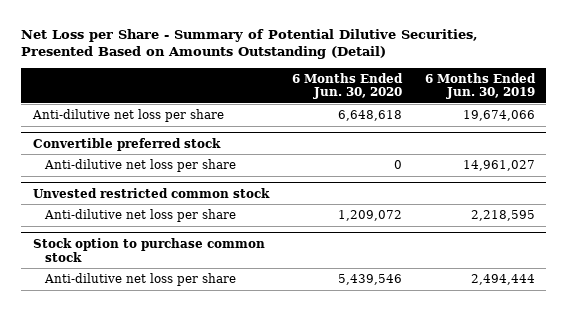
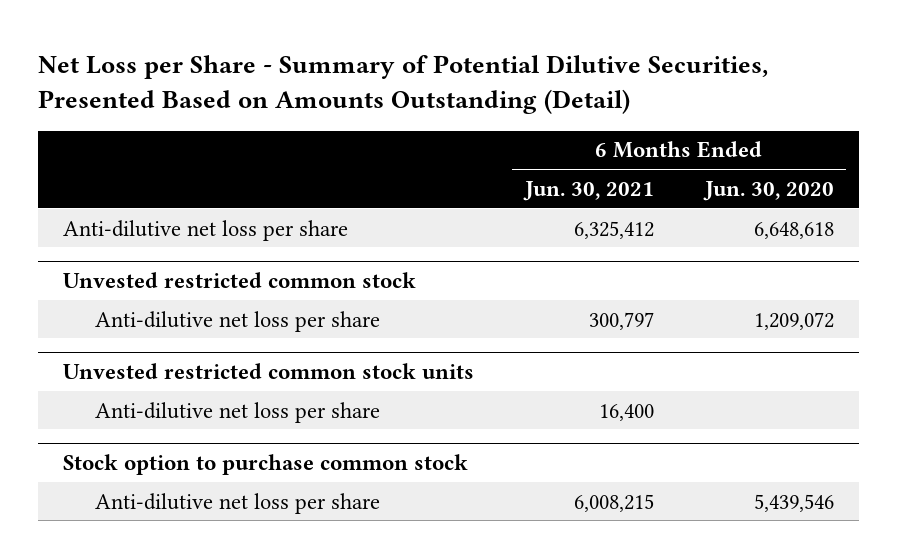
- | 6 Months Ended Jun. 30, 2020 | 6 Months Ended Jun. 30, 2019
+ | 6 Months Ended Jun. 30, 2021 | 6 Months Ended Jun. 30, 2020
- Convertible preferred stock
- Anti-dilutive net loss per share | 0 | 14,961,027
+ Unvested restricted common stock units
+ Anti-dilutive net loss per share | 16,400 |

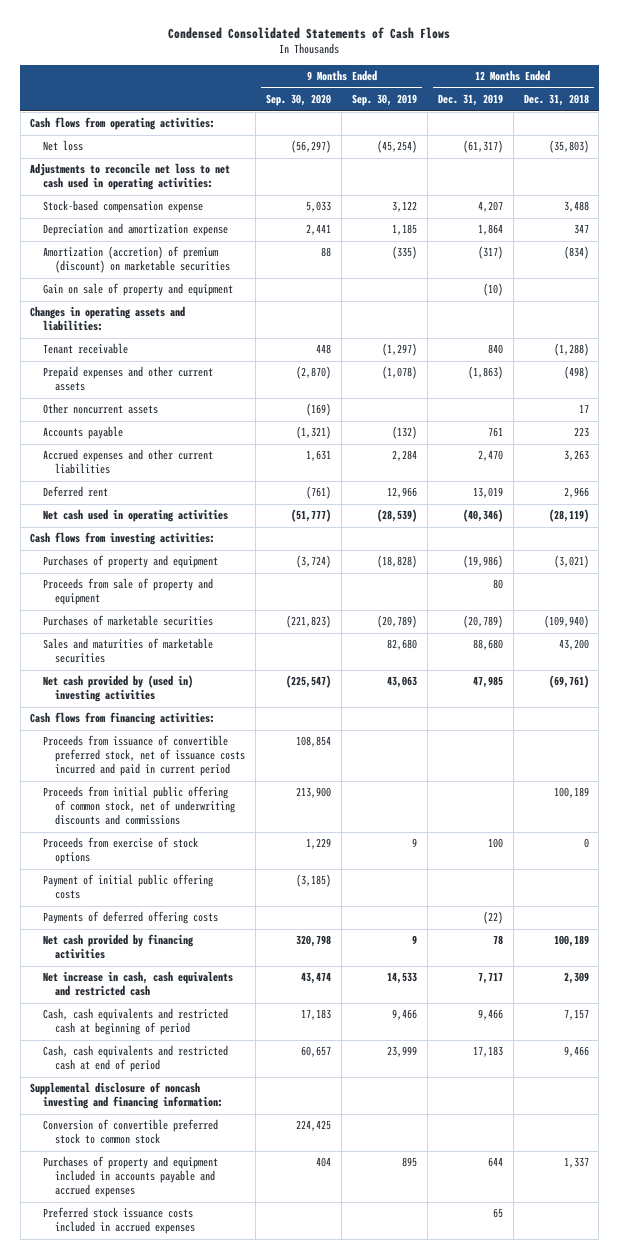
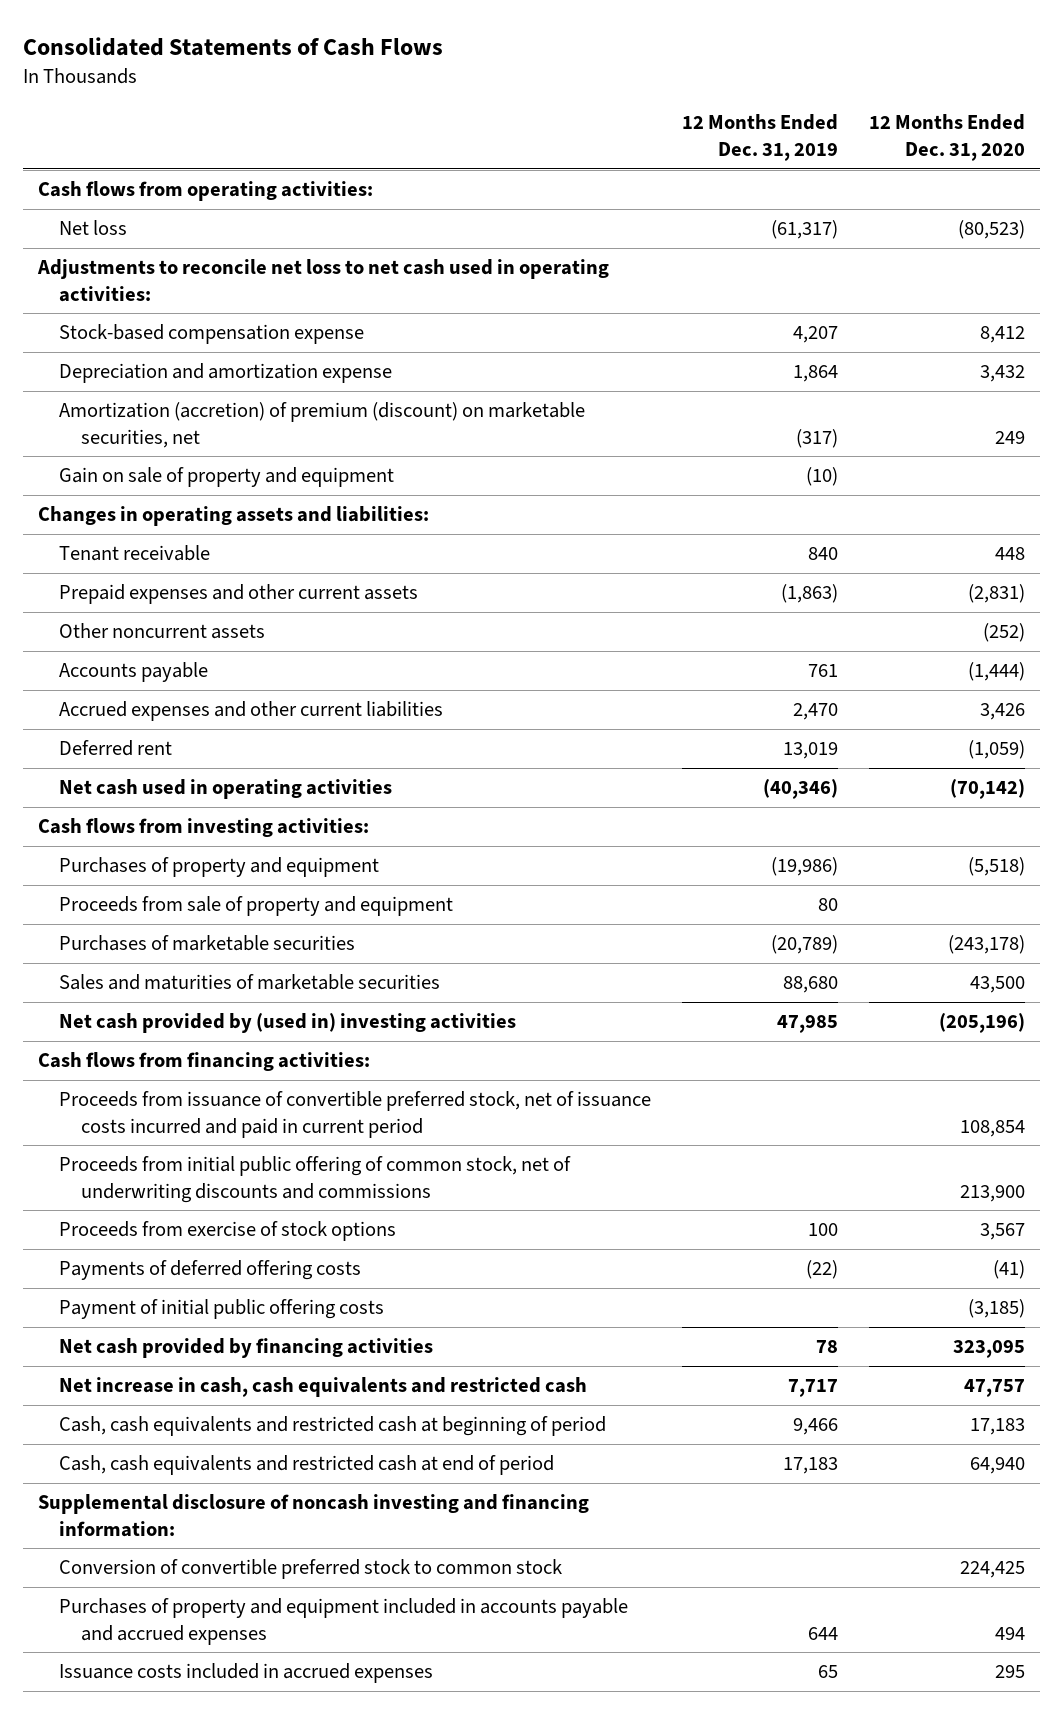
- Condensed Consolidated Statements of Cash Flows
+ Consolidated Statements of Cash Flows
- | 9 Months Ended Sep. 30, 2020 | 9 Months Ended Sep. 30, 2019 | 12 Months Ended Dec. 31, 2019 | 12 Months Ended Dec. 31, 2018
+ | 12 Months Ended Dec. 31, 2019 | 12 Months Ended Dec. 31, 2020
- Amortization (accretion) of premium (discount) on marketable securities | 88 | (335) | (317) | (834)
+ Amortization (accretion) of premium (discount) on marketable securities, net | (317) | 249
moved down: Payment of initial public offering costs | | (3,185)
- Preferred stock issuance costs included in accrued expenses | | | 65 |
+ Issuance costs included in accrued expenses | 65 | 295

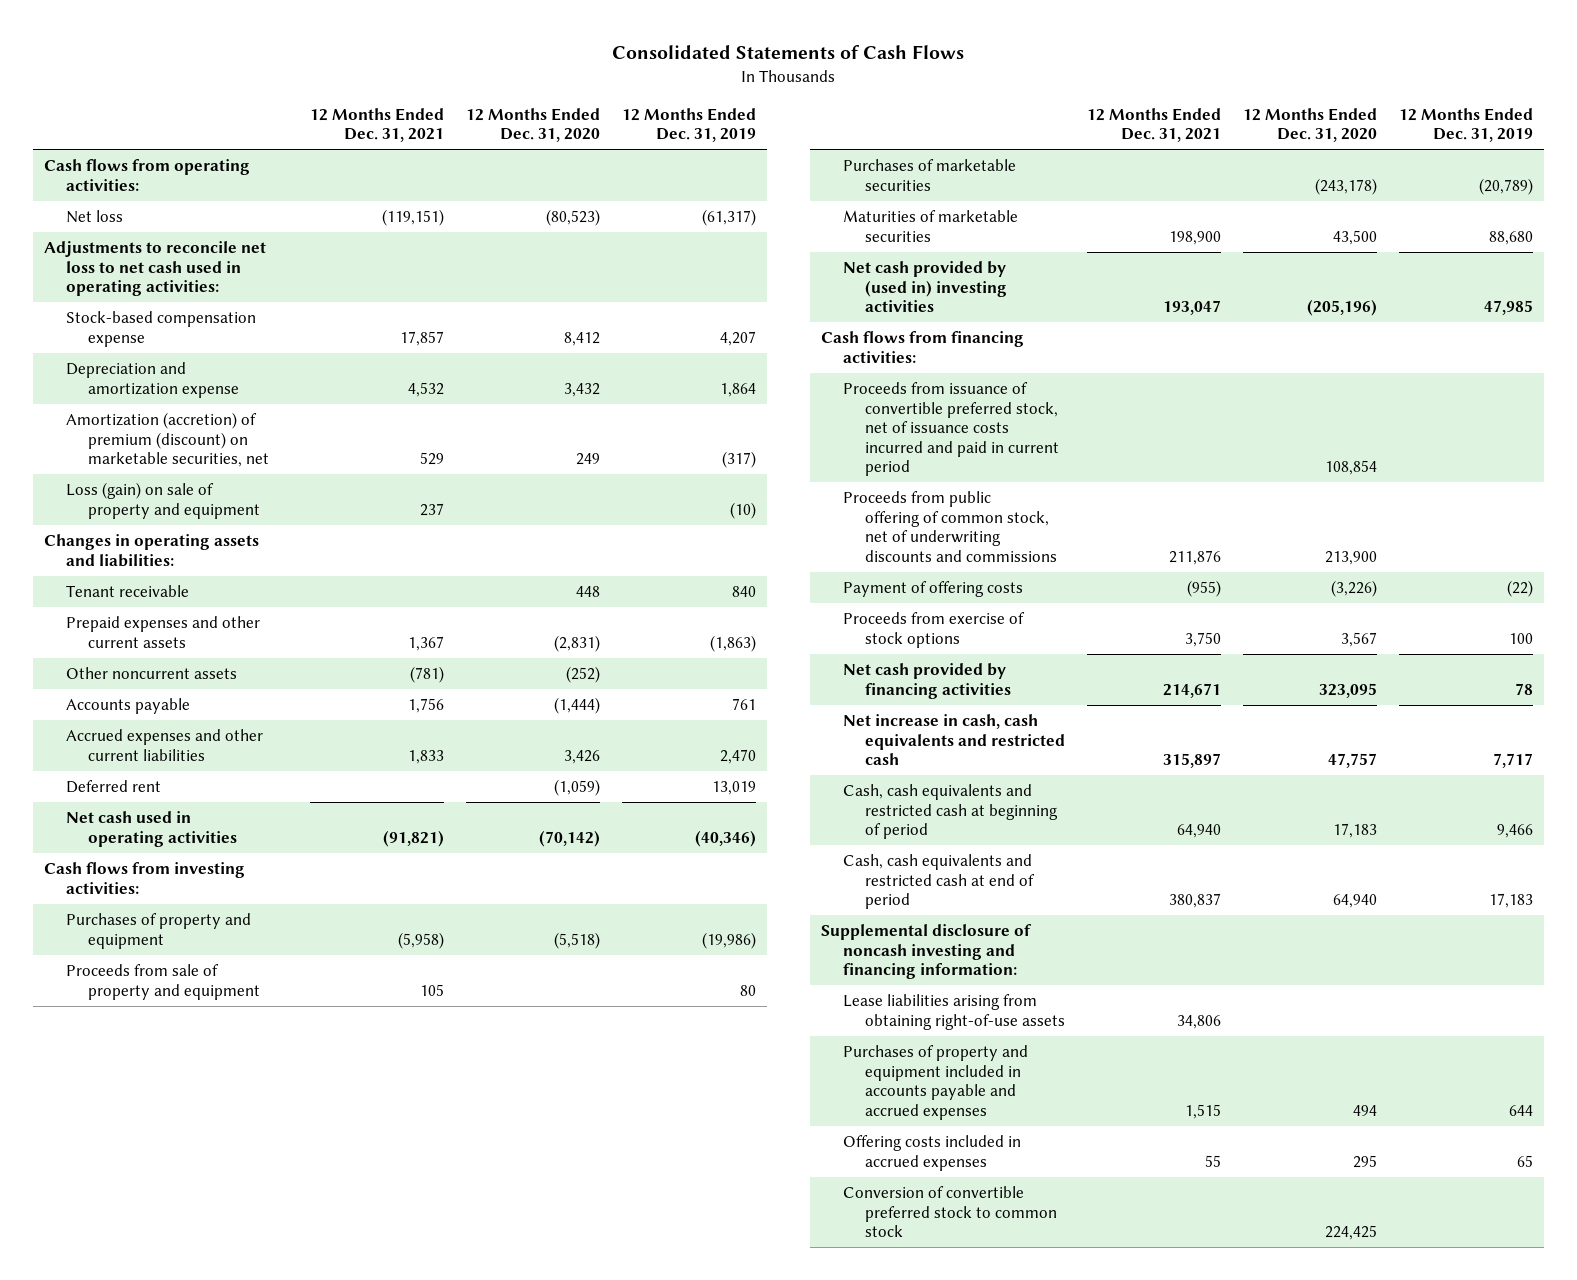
- | 12 Months Ended Dec. 31, 2019 | 12 Months Ended Dec. 31, 2020
+ | 12 Months Ended Dec. 31, 2021 | 12 Months Ended Dec. 31, 2020 | 12 Months Ended Dec. 31, 2019
- Gain on sale of property and equipment | (10) |
+ Loss (gain) on sale of property and equipment | 237 | | (10)
- Sales and maturities of marketable securities | 88,680 | 43,500
+ Maturities of marketable securities | 198,900 | 43,500 | 88,680
- Proceeds from initial public offering of common stock, net of underwriting discounts and commissions | | 213,900
+ Proceeds from public offering of common stock, net of underwriting discounts and commissions | 211,876 | 213,900 |
+ Payment of offering costs | (955) | (3,226) | (22)
- Payments of deferred offering costs | (22) | (41)
- Payment of initial public offering costs | | (3,185)
+ Lease liabilities arising from obtaining right-of-use assets | 34,806 | |
- Issuance costs included in accrued expenses | 65 | 295
+ Offering costs included in accrued expenses | 55 | 295 | 65
moved down: Conversion of convertible preferred stock to common stock | | 224,425 |

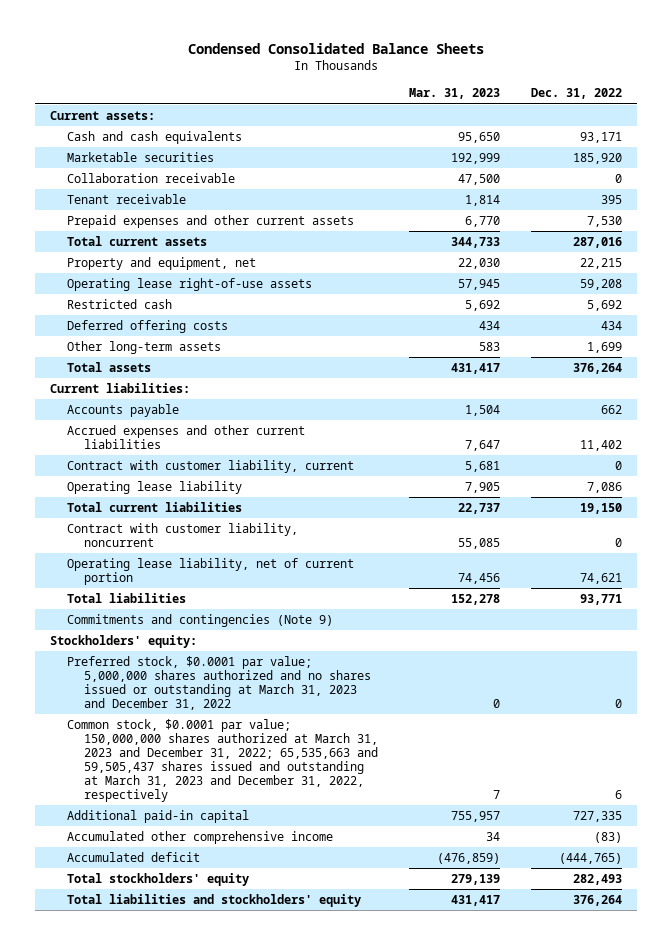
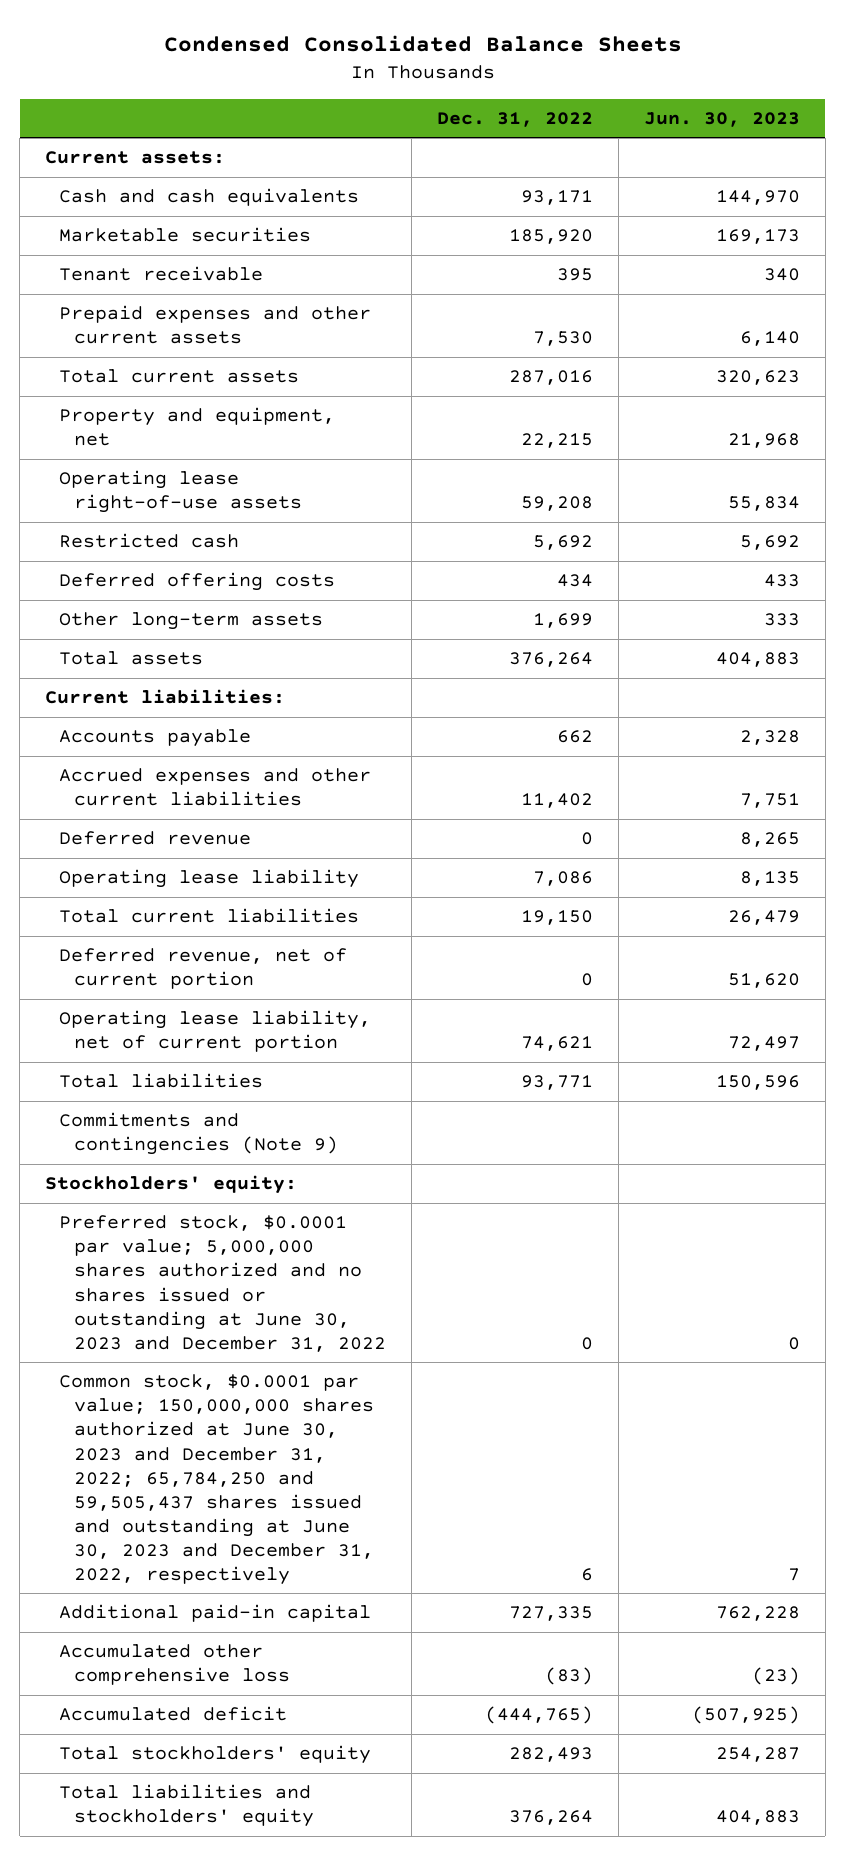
- | Mar. 31, 2023 | Dec. 31, 2022
+ | Dec. 31, 2022 | Jun. 30, 2023
- Collaboration receivable | 47,500 | 0
- Contract with customer liability, current | 5,681 | 0
+ Deferred revenue | 0 | 8,265
- Contract with customer liability, noncurrent | 55,085 | 0
+ Deferred revenue, net of current portion | 0 | 51,620
- Preferred stock, $0.0001 par value; 5,000,000 shares authorized and no shares issued or outstanding at March 31, 2023 and December 31, 2022 | 0 | 0
- Common stock, $0.0001 par value; 150,000,000 shares authorized at March 31, 2023 and December 31, 2022; 65,535,663 and 59,505,437 shares issued and outstanding at March 31, 2023 and December 31, 2022, respectively | 7 | 6
+ Preferred stock, $0.0001 par value; 5,000,000 shares authorized and no shares issued or outstanding at June 30, 2023 and December 31, 2022 | 0 | 0
+ Common stock, $0.0001 par value; 150,000,000 shares authorized at June 30, 2023 and December 31, 2022; 65,784,250 and 59,505,437 shares issued and outstanding at June 30, 2023 and December 31, 2022, respectively | 6 | 7
- Accumulated other comprehensive income | 34 | (83)
+ Accumulated other comprehensive loss | (83) | (23)

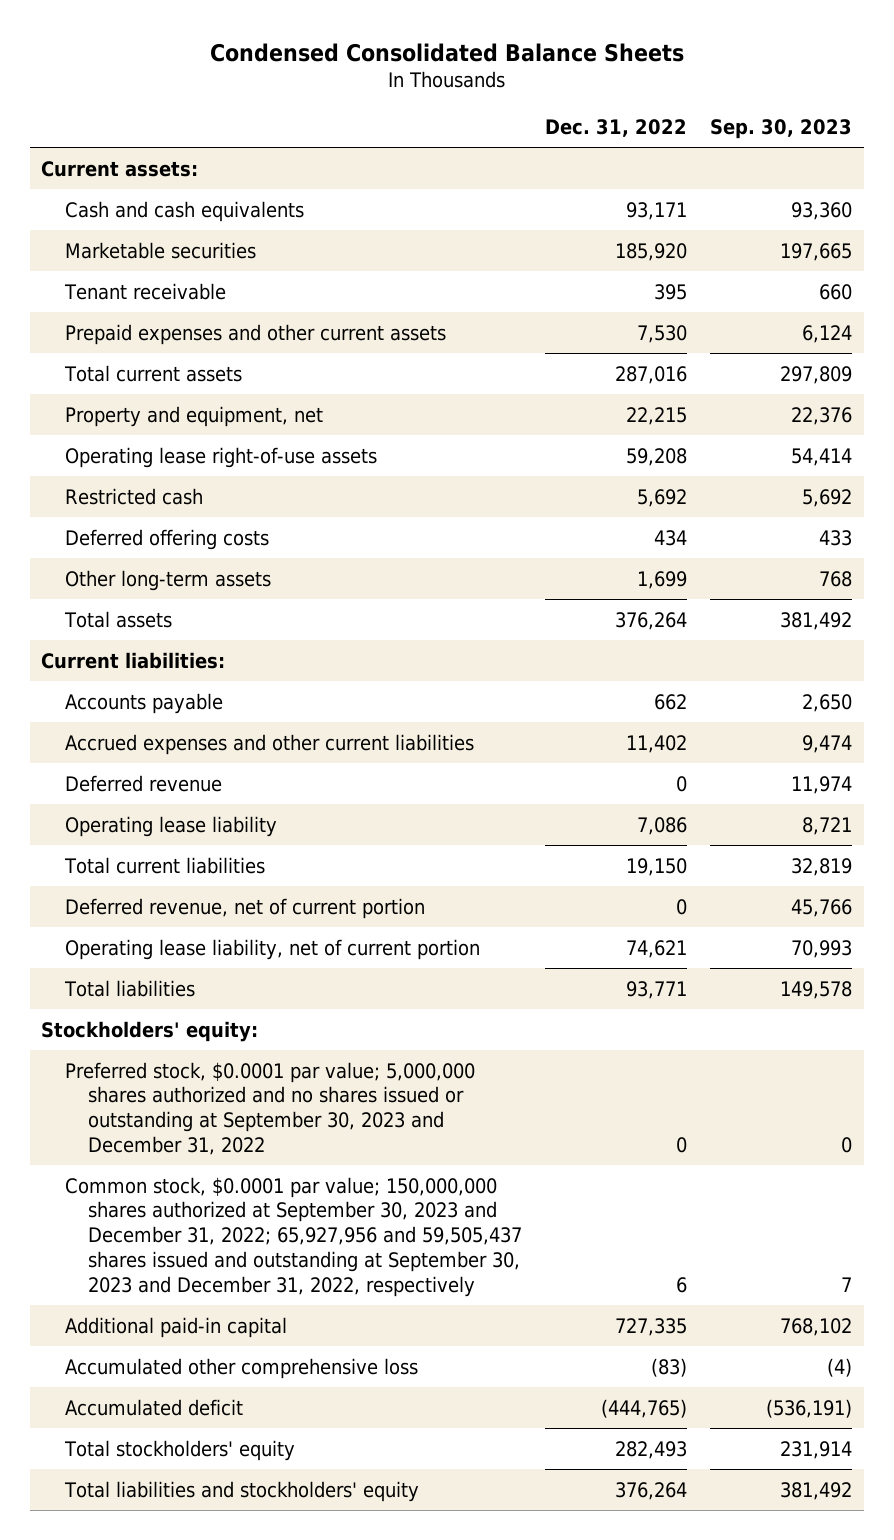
- | Dec. 31, 2022 | Jun. 30, 2023
+ | Dec. 31, 2022 | Sep. 30, 2023
- Commitments and contingencies (Note 9)
- Preferred stock, $0.0001 par value; 5,000,000 shares authorized and no shares issued or outstanding at June 30, 2023 and December 31, 2022 | 0 | 0
- Common stock, $0.0001 par value; 150,000,000 shares authorized at June 30, 2023 and December 31, 2022; 65,784,250 and 59,505,437 shares issued and outstanding at June 30, 2023 and December 31, 2022, respectively | 6 | 7
+ Preferred stock, $0.0001 par value; 5,000,000 shares authorized and no shares issued or outstanding at September 30, 2023 and December 31, 2022 | 0 | 0
+ Common stock, $0.0001 par value; 150,000,000 shares authorized at September 30, 2023 and December 31, 2022; 65,927,956 and 59,505,437 shares issued and outstanding at September 30, 2023 and December 31, 2022, respectively | 6 | 7

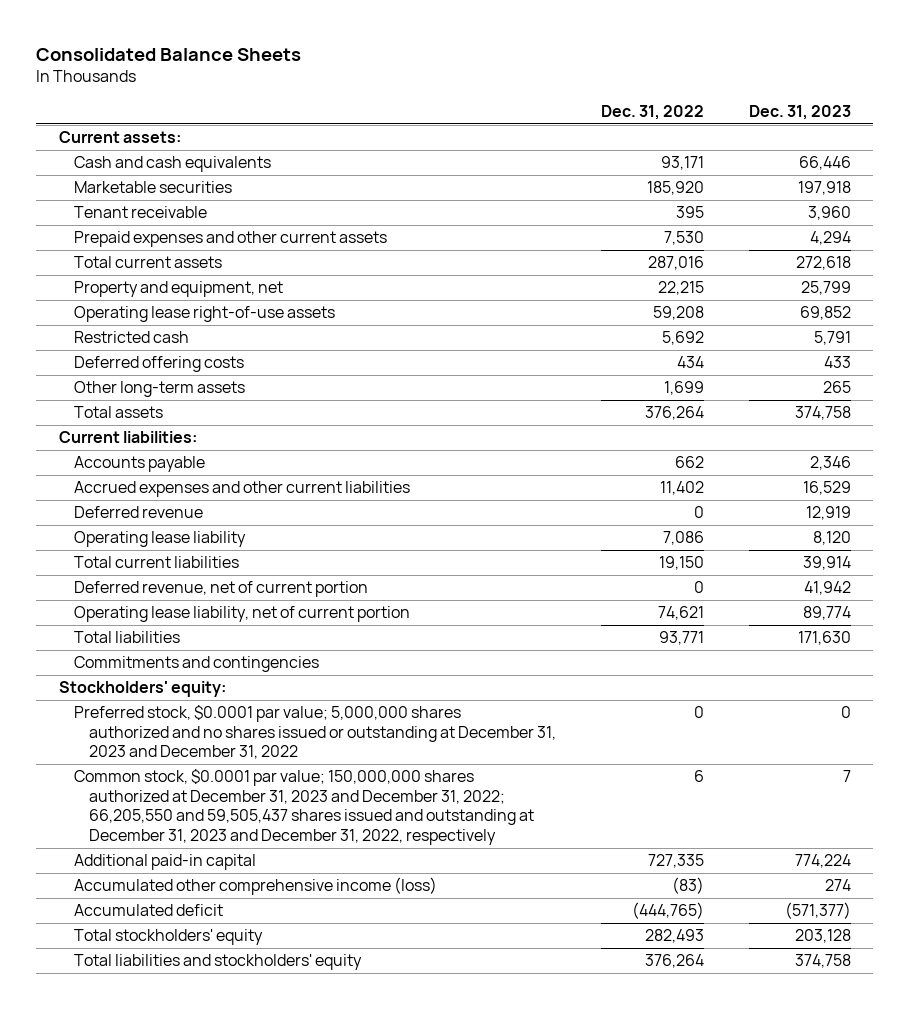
- Condensed Consolidated Balance Sheets
+ Consolidated Balance Sheets
- | Dec. 31, 2022 | Sep. 30, 2023
+ | Dec. 31, 2022 | Dec. 31, 2023
+ Commitments and contingencies
- Preferred stock, $0.0001 par value; 5,000,000 shares authorized and no shares issued or outstanding at September 30, 2023 and December 31, 2022 | 0 | 0
- Common stock, $0.0001 par value; 150,000,000 shares authorized at September 30, 2023 and December 31, 2022; 65,927,956 and 59,505,437 shares issued and outstanding at September 30, 2023 and December 31, 2022, respectively | 6 | 7
+ Preferred stock, $0.0001 par value; 5,000,000 shares authorized and no shares issued or outstanding at December 31, 2023 and December 31, 2022 | 0 | 0
+ Common stock, $0.0001 par value; 150,000,000 shares authorized at December 31, 2023 and December 31, 2022; 66,205,550 and 59,505,437 shares issued and outstanding at December 31, 2023 and December 31, 2022, respectively | 6 | 7
- Accumulated other comprehensive loss | (83) | (4)
+ Accumulated other comprehensive income (loss) | (83) | 274

